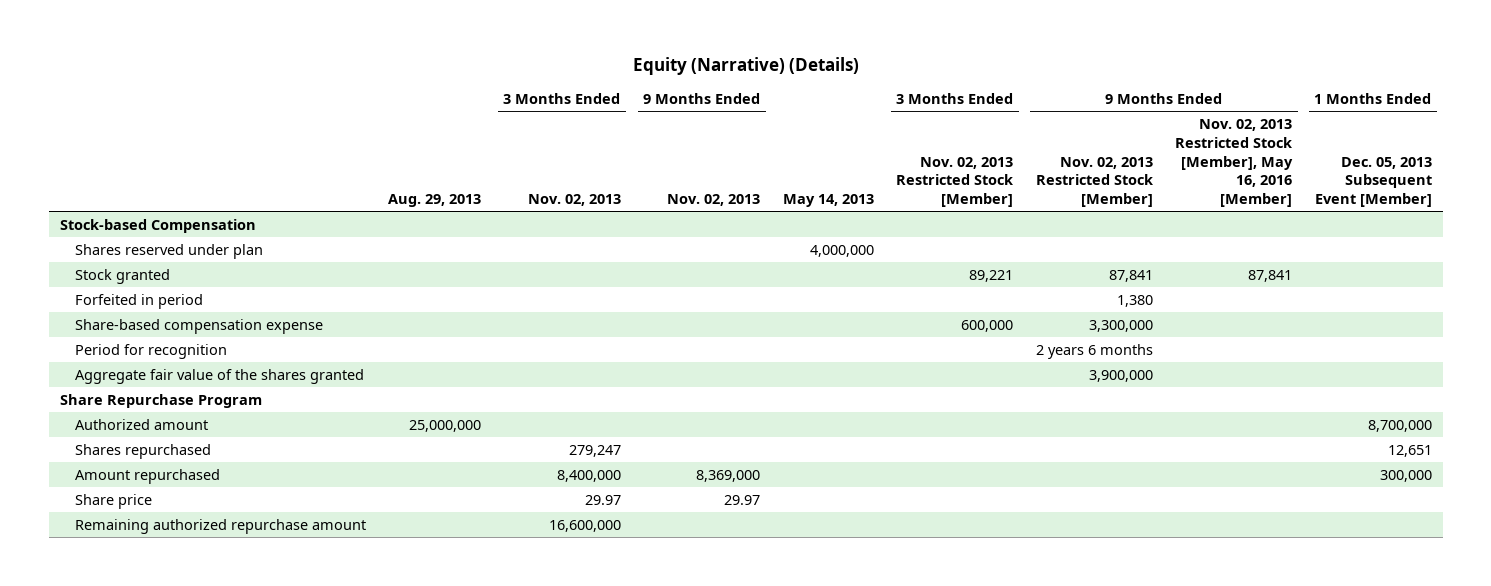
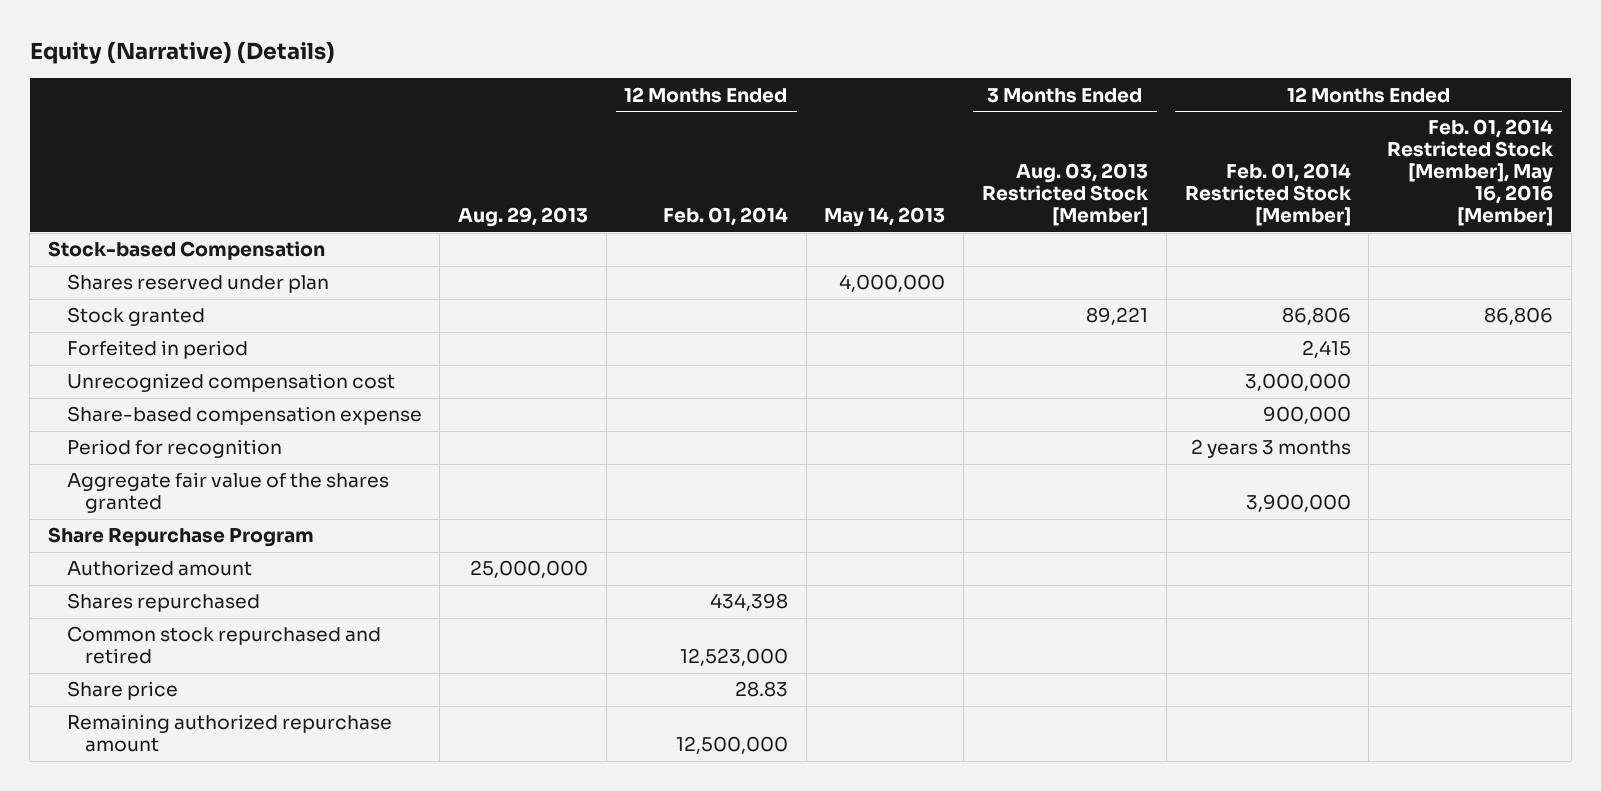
- | Aug. 29, 2013 | 3 Months Ended Nov. 02, 2013 | 9 Months Ended Nov. 02, 2013 | May 14, 2013 | 3 Months Ended Nov. 02, 2013 Restricted Stock [Member] | 9 Months Ended Nov. 02, 2013 Restricted Stock [Member] | 9 Months Ended Nov. 02, 2013 Restricted Stock [Member], May 16, 2016 [Member] | 1 Months Ended Dec. 05, 2013 Subsequent Event [Member]
+ | Aug. 29, 2013 | 12 Months Ended Feb. 01, 2014 | May 14, 2013 | 3 Months Ended Aug. 03, 2013 Restricted Stock [Member] | 12 Months Ended Feb. 01, 2014 Restricted Stock [Member] | 12 Months Ended Feb. 01, 2014 Restricted Stock [Member], May 16, 2016 [Member]
+ Unrecognized compensation cost | | | | | 3,000,000 |
- Amount repurchased | | 8,400,000 | 8,369,000 | | | | | 300,000
+ Common stock repurchased and retired | | 12,523,000 | | | |

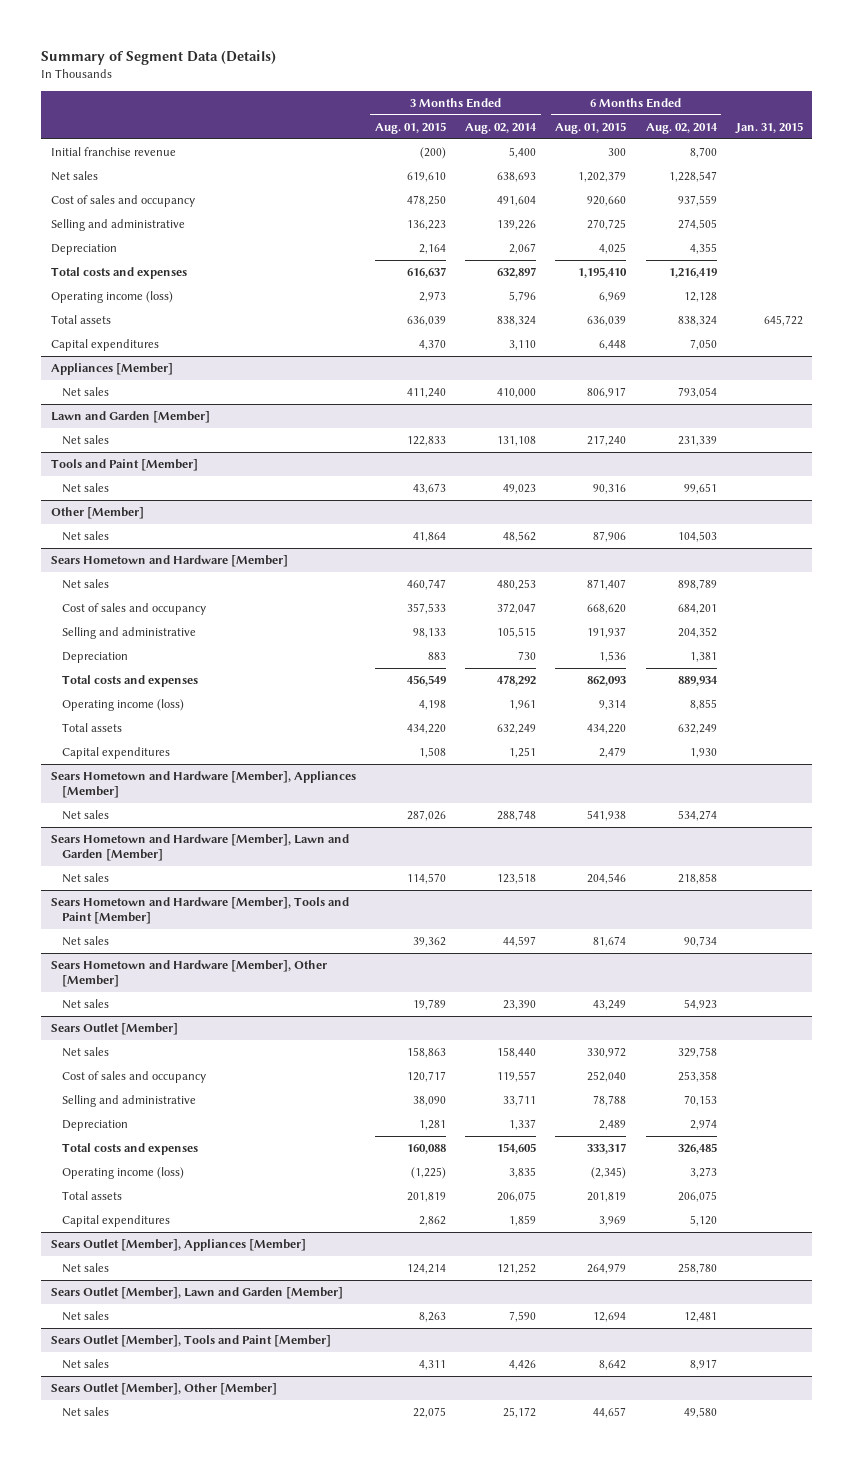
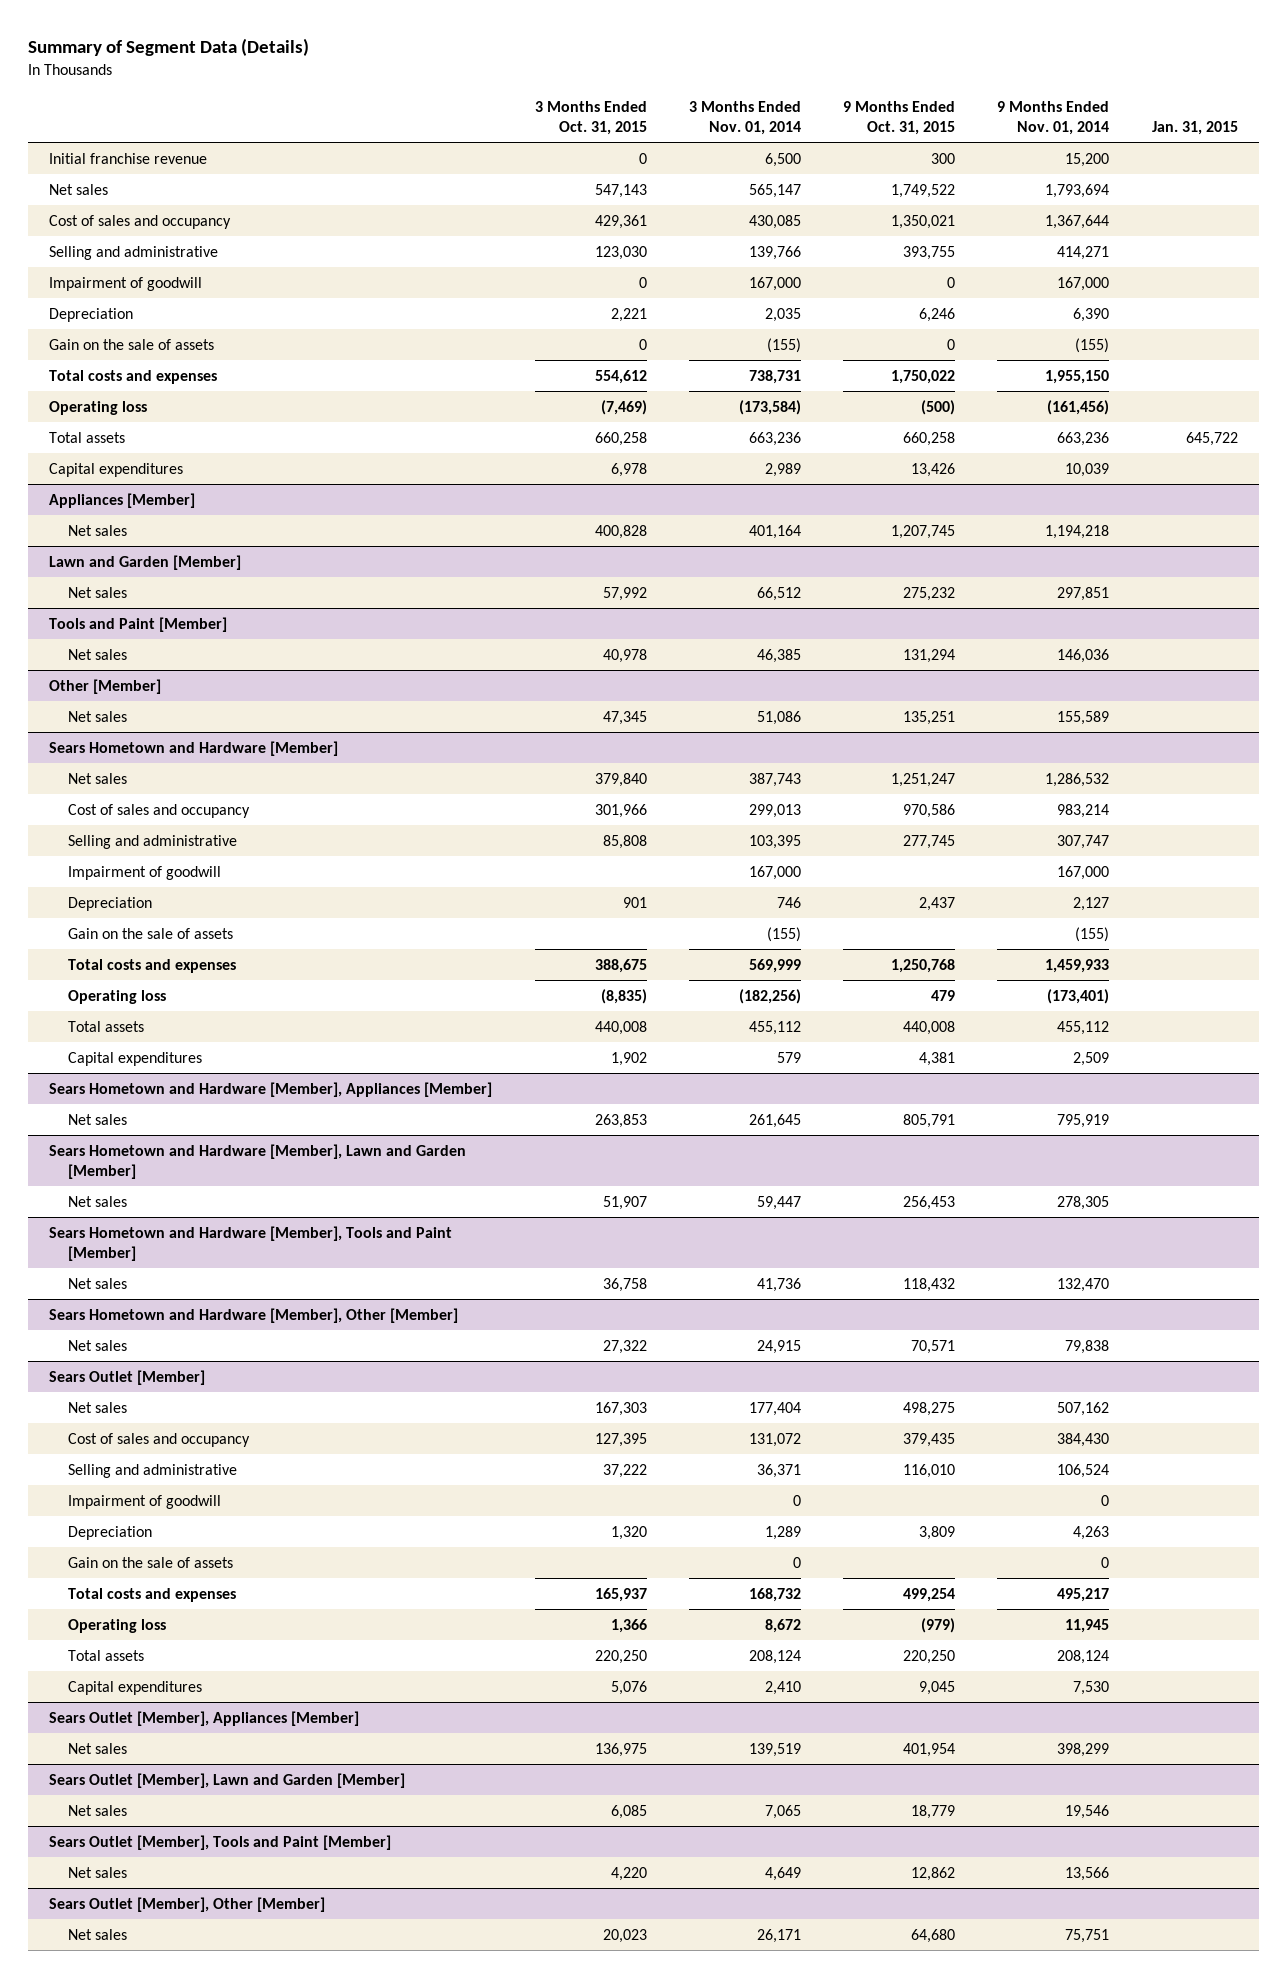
- | 3 Months Ended Aug. 01, 2015 | 3 Months Ended Aug. 02, 2014 | 6 Months Ended Aug. 01, 2015 | 6 Months Ended Aug. 02, 2014 | Jan. 31, 2015
+ | 3 Months Ended Oct. 31, 2015 | 3 Months Ended Nov. 01, 2014 | 9 Months Ended Oct. 31, 2015 | 9 Months Ended Nov. 01, 2014 | Jan. 31, 2015
+ Impairment of goodwill | 0 | 167,000 | 0 | 167,000 |
+ Gain on the sale of assets | 0 | (155) | 0 | (155) |
- Operating income (loss) | 2,973 | 5,796 | 6,969 | 12,128 |
+ Operating loss | (7,469) | (173,584) | (500) | (161,456) |
@ Sears Hometown and Hardware [Member]
+ Impairment of goodwill | | 167,000 | | 167,000 |
+ Gain on the sale of assets | | (155) | | (155) |
- Operating income (loss) | 4,198 | 1,961 | 9,314 | 8,855 |
+ Operating loss | (8,835) | (182,256) | 479 | (173,401) |
@ Sears Outlet [Member]
+ Impairment of goodwill | | 0 | | 0 |
+ Gain on the sale of assets | | 0 | | 0 |
- Operating income (loss) | (1,225) | 3,835 | (2,345) | 3,273 |
+ Operating loss | 1,366 | 8,672 | (979) | 11,945 |

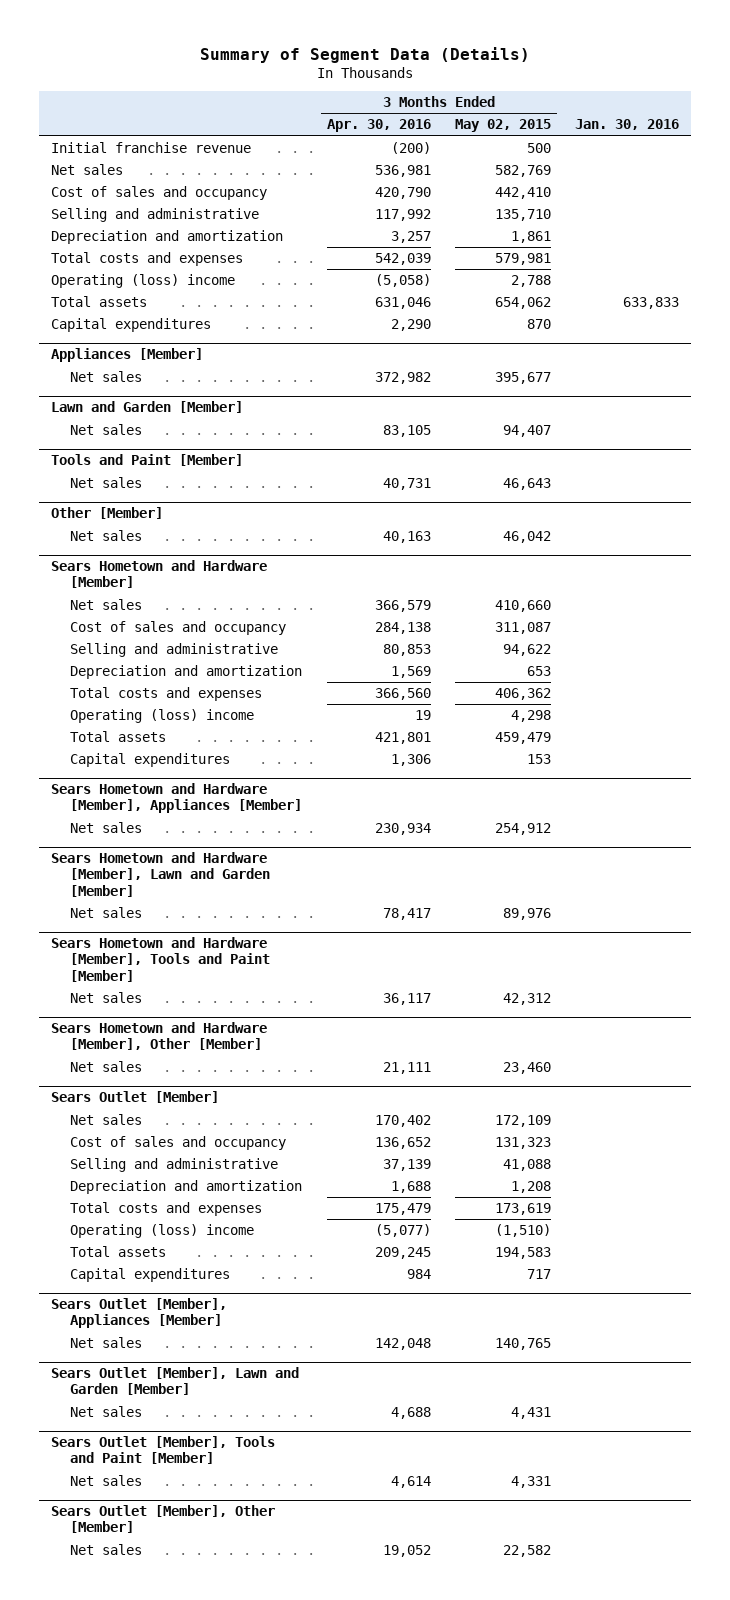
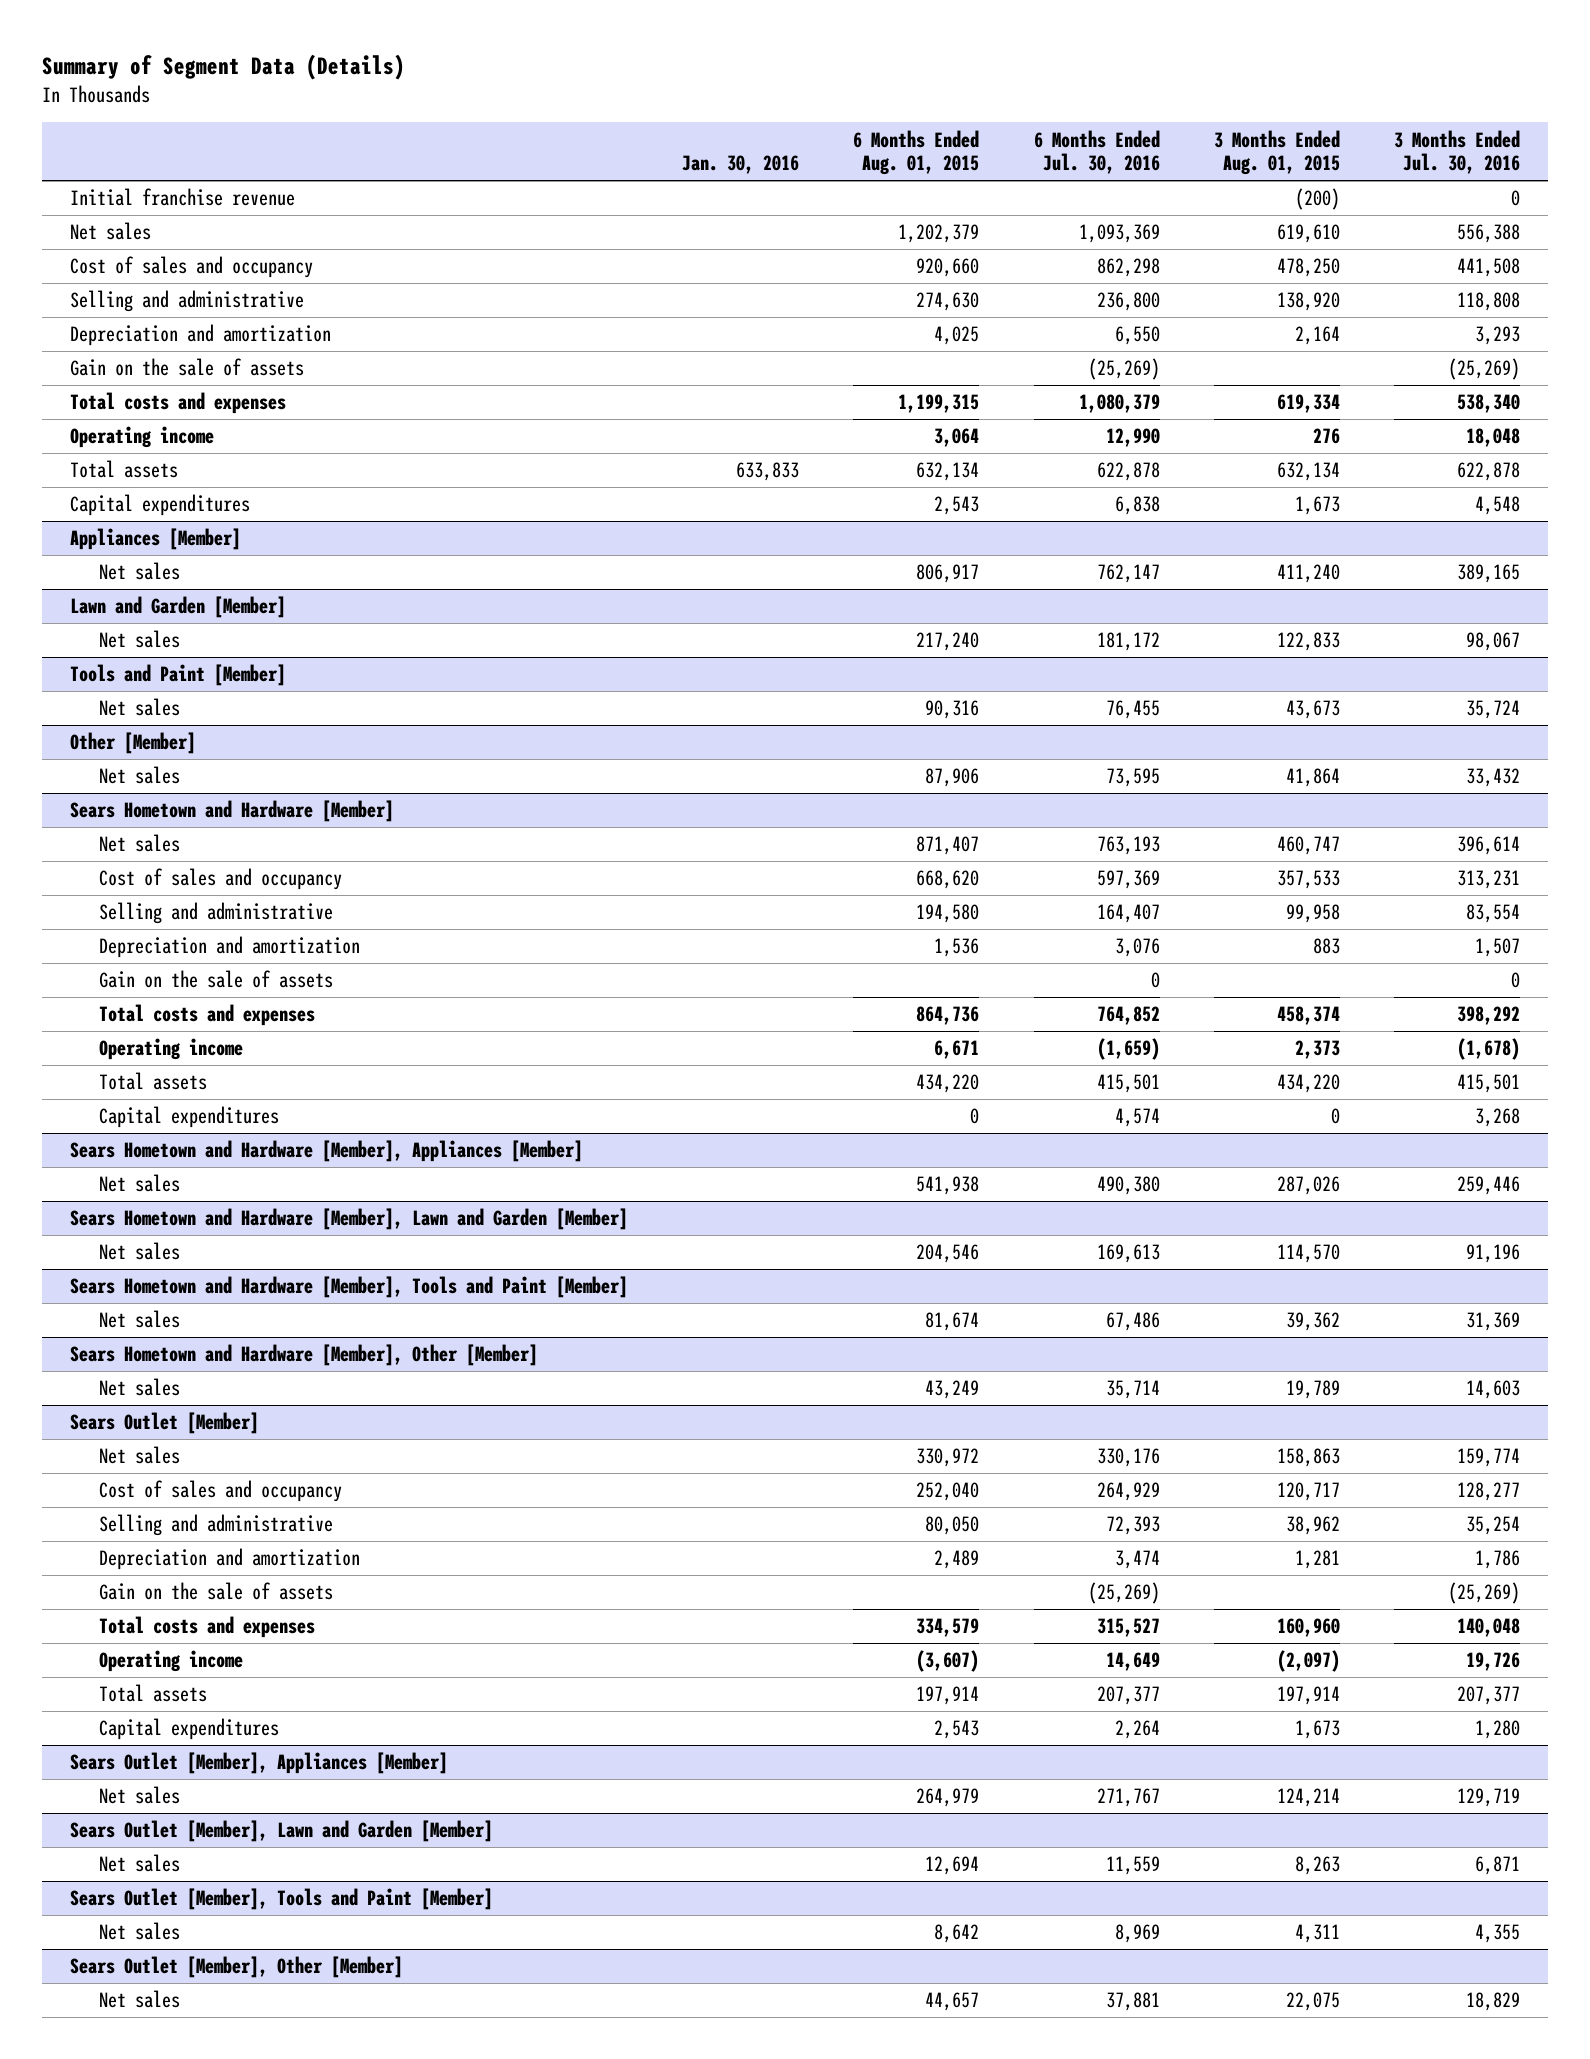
- | 3 Months Ended Apr. 30, 2016 | 3 Months Ended May 02, 2015 | Jan. 30, 2016
+ | Jan. 30, 2016 | 6 Months Ended Aug. 01, 2015 | 6 Months Ended Jul. 30, 2016 | 3 Months Ended Aug. 01, 2015 | 3 Months Ended Jul. 30, 2016
+ Gain on the sale of assets | | | (25,269) | | (25,269)
- Operating (loss) income | (5,058) | 2,788 |
+ Operating income | | 3,064 | 12,990 | 276 | 18,048
@ Sears Hometown and Hardware [Member]
+ Gain on the sale of assets | | | 0 | | 0
- Operating (loss) income | 19 | 4,298 |
+ Operating income | | 6,671 | (1,659) | 2,373 | (1,678)
@ Sears Outlet [Member]
+ Gain on the sale of assets | | | (25,269) | | (25,269)
- Operating (loss) income | (5,077) | (1,510) |
+ Operating income | | (3,607) | 14,649 | (2,097) | 19,726

